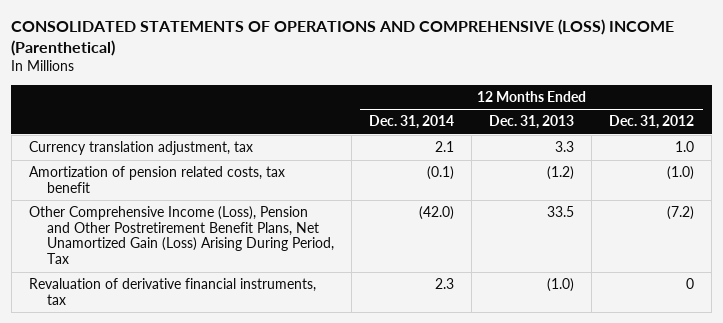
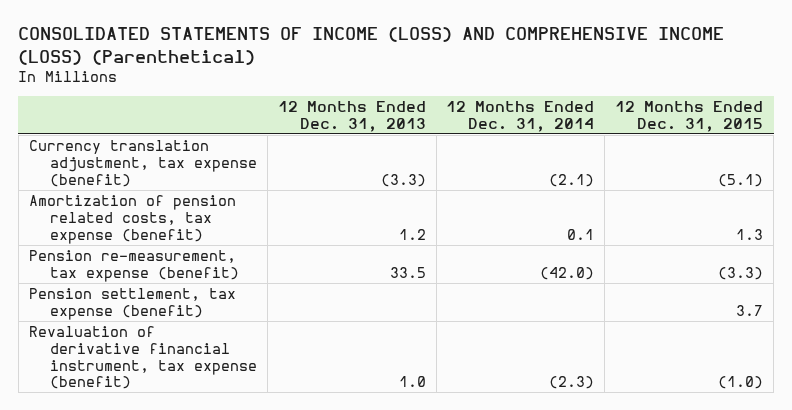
- CONSOLIDATED STATEMENTS OF OPERATIONS AND COMPREHENSIVE (LOSS) INCOME (Parenthetical)
+ CONSOLIDATED STATEMENTS OF INCOME (LOSS) AND COMPREHENSIVE INCOME (LOSS) (Parenthetical)
- | 12 Months Ended Dec. 31, 2014 | 12 Months Ended Dec. 31, 2013 | 12 Months Ended Dec. 31, 2012
+ | 12 Months Ended Dec. 31, 2013 | 12 Months Ended Dec. 31, 2014 | 12 Months Ended Dec. 31, 2015
- Currency translation adjustment, tax | 2.1 | 3.3 | 1.0
- Amortization of pension related costs, tax benefit | (0.1) | (1.2) | (1.0)
- Other Comprehensive Income (Loss), Pension and Other Postretirement Benefit Plans, Net Unamortized Gain (Loss) Arising During Period, Tax | (42.0) | 33.5 | (7.2)
- Revaluation of derivative financial instruments, tax | 2.3 | (1.0) | 0
+ Currency translation adjustment, tax expense (benefit) | (3.3) | (2.1) | (5.1)
+ Amortization of pension related costs, tax expense (benefit) | 1.2 | 0.1 | 1.3
+ Pension re-measurement, tax expense (benefit) | 33.5 | (42.0) | (3.3)
+ Pension settlement, tax expense (benefit) | | | 3.7
+ Revaluation of derivative financial instrument, tax expense (benefit) | 1.0 | (2.3) | (1.0)

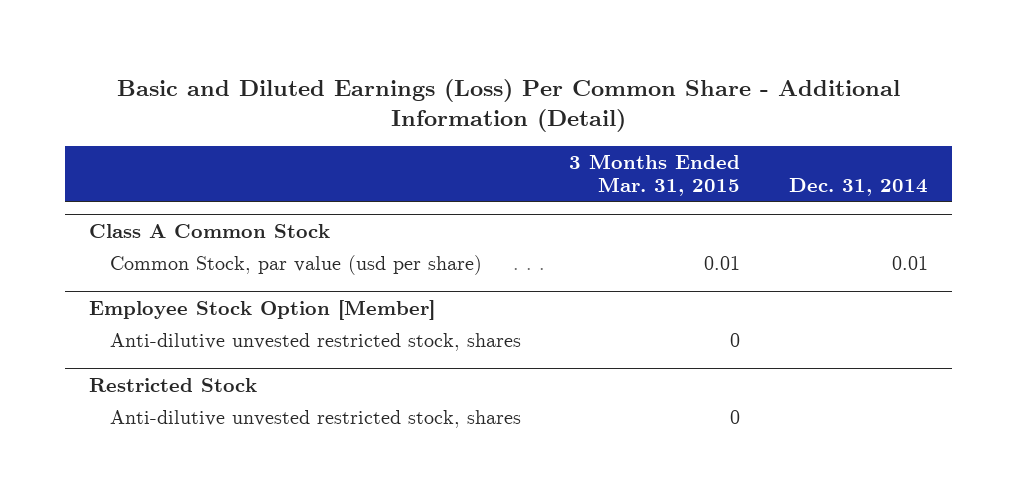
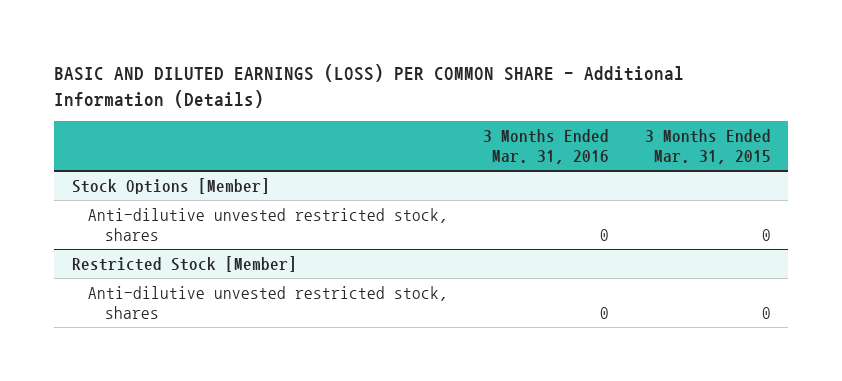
- Basic and Diluted Earnings (Loss) Per Common Share - Additional Information (Detail)
+ BASIC AND DILUTED EARNINGS (LOSS) PER COMMON SHARE - Additional Information (Details)
- | 3 Months Ended Mar. 31, 2015 | Dec. 31, 2014
+ | 3 Months Ended Mar. 31, 2016 | 3 Months Ended Mar. 31, 2015
- Class A Common Stock
- Common Stock, par value (usd per share) | 0.01 | 0.01
- Employee Stock Option [Member]
+ Stock Options [Member]
- Restricted Stock
+ Restricted Stock [Member]

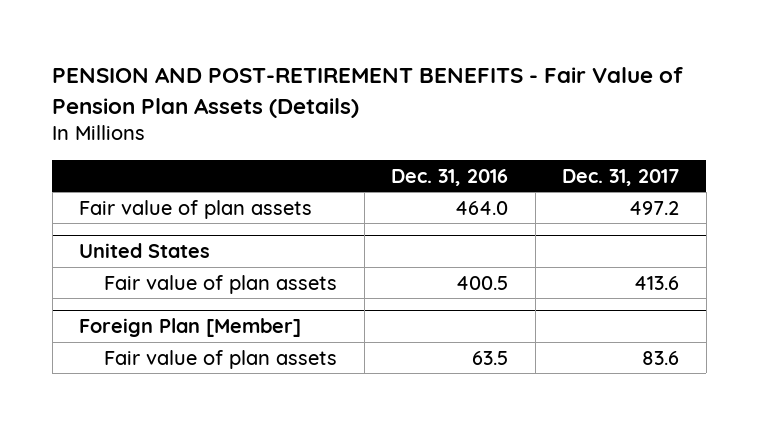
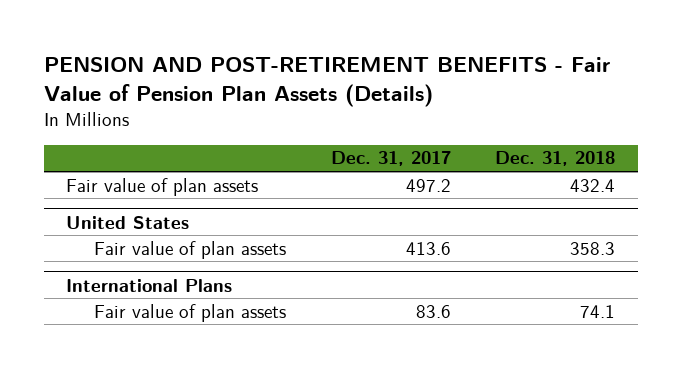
- | Dec. 31, 2016 | Dec. 31, 2017
+ | Dec. 31, 2017 | Dec. 31, 2018
- Foreign Plan [Member]
+ International Plans

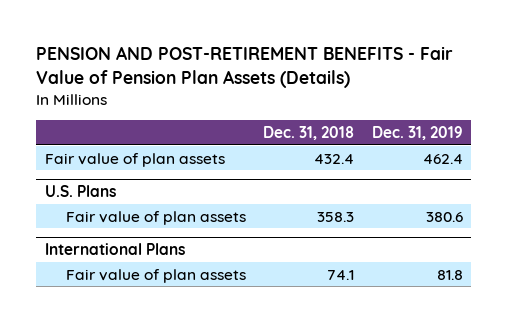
- | Dec. 31, 2017 | Dec. 31, 2018
+ | Dec. 31, 2018 | Dec. 31, 2019
- United States
+ U.S. Plans

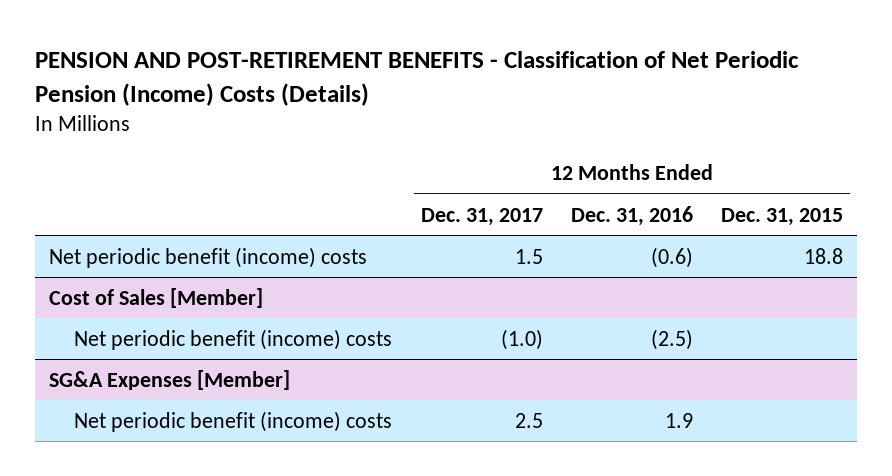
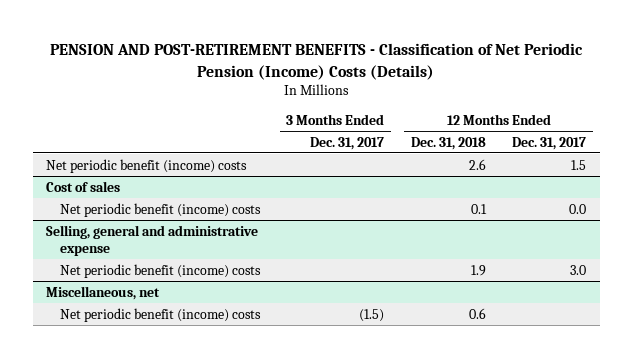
- | 12 Months Ended Dec. 31, 2017 | 12 Months Ended Dec. 31, 2016 | 12 Months Ended Dec. 31, 2015
+ | 3 Months Ended Dec. 31, 2017 | 12 Months Ended Dec. 31, 2018 | 12 Months Ended Dec. 31, 2017
- Cost of Sales [Member]
- Net periodic benefit (income) costs | (1.0) | (2.5) |
- SG&A Expenses [Member]
- Net periodic benefit (income) costs | 2.5 | 1.9 |
+ Cost of sales
+ Net periodic benefit (income) costs | | 0.1 | 0.0
+ Selling, general and administrative expense
+ Net periodic benefit (income) costs | | 1.9 | 3.0
+ Miscellaneous, net
+ Net periodic benefit (income) costs | (1.5) | 0.6 |

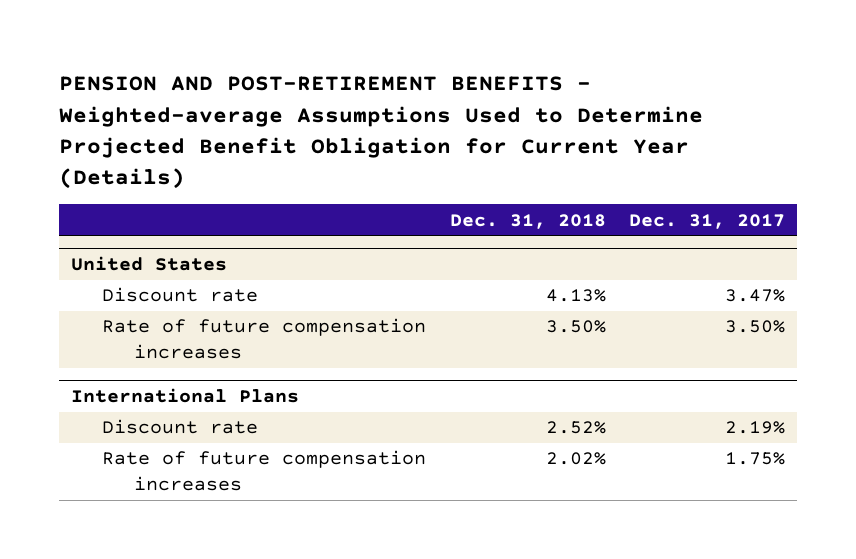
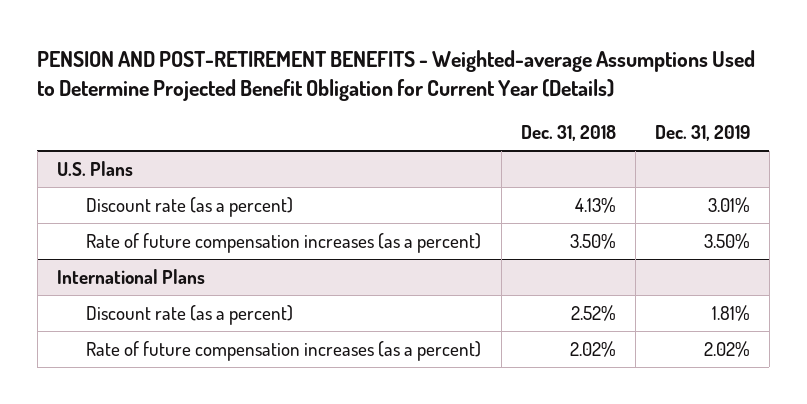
- | Dec. 31, 2018 | Dec. 31, 2017
+ | Dec. 31, 2018 | Dec. 31, 2019
- United States
- Discount rate | 4.13% | 3.47%
- Rate of future compensation increases | 3.50% | 3.50%
+ U.S. Plans
+ Discount rate (as a percent) | 4.13% | 3.01%
+ Rate of future compensation increases (as a percent) | 3.50% | 3.50%
@ International Plans
- Discount rate | 2.52% | 2.19%
- Rate of future compensation increases | 2.02% | 1.75%
+ Discount rate (as a percent) | 2.52% | 1.81%
+ Rate of future compensation increases (as a percent) | 2.02% | 2.02%

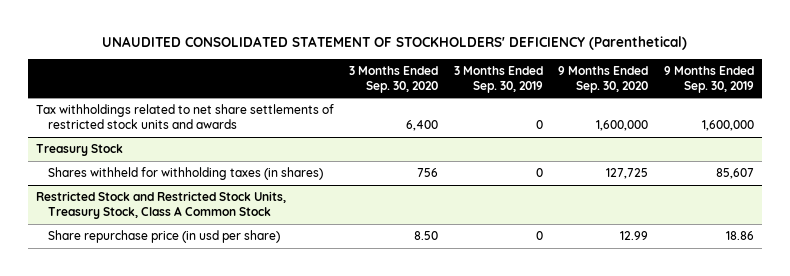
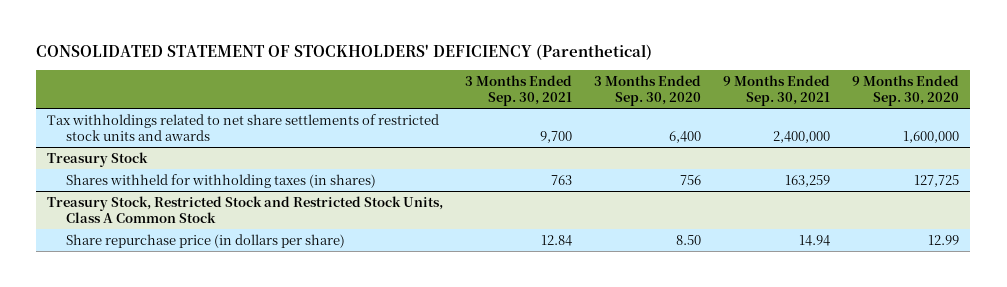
- UNAUDITED CONSOLIDATED STATEMENT OF STOCKHOLDERS' DEFICIENCY (Parenthetical)
+ CONSOLIDATED STATEMENT OF STOCKHOLDERS' DEFICIENCY (Parenthetical)
- | 3 Months Ended Sep. 30, 2020 | 3 Months Ended Sep. 30, 2019 | 9 Months Ended Sep. 30, 2020 | 9 Months Ended Sep. 30, 2019
+ | 3 Months Ended Sep. 30, 2021 | 3 Months Ended Sep. 30, 2020 | 9 Months Ended Sep. 30, 2021 | 9 Months Ended Sep. 30, 2020
- Restricted Stock and Restricted Stock Units, Treasury Stock, Class A Common Stock
- Share repurchase price (in usd per share) | 8.50 | 0 | 12.99 | 18.86
+ Treasury Stock, Restricted Stock and Restricted Stock Units, Class A Common Stock
+ Share repurchase price (in dollars per share) | 12.84 | 8.50 | 14.94 | 12.99

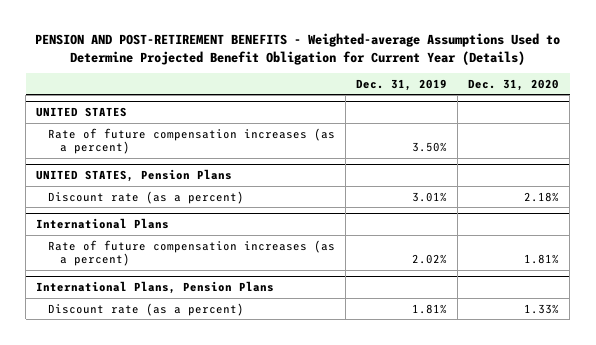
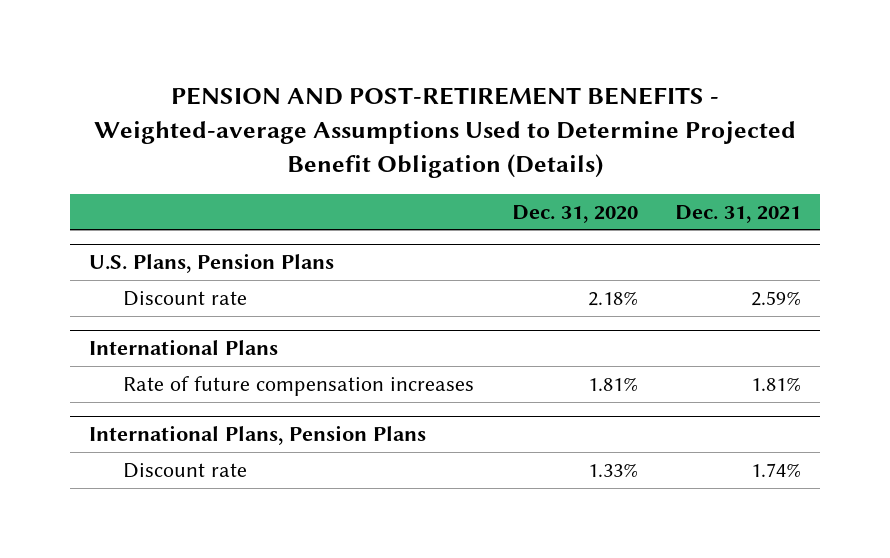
- PENSION AND POST-RETIREMENT BENEFITS - Weighted-average Assumptions Used to Determine Projected Benefit Obligation for Current Year (Details)
+ PENSION AND POST-RETIREMENT BENEFITS - Weighted-average Assumptions Used to Determine Projected Benefit Obligation (Details)
- | Dec. 31, 2019 | Dec. 31, 2020
+ | Dec. 31, 2020 | Dec. 31, 2021
- UNITED STATES
- Rate of future compensation increases (as a percent) | 3.50% |
- UNITED STATES, Pension Plans
- Discount rate (as a percent) | 3.01% | 2.18%
+ U.S. Plans, Pension Plans
+ Discount rate | 2.18% | 2.59%
@ International Plans
- Rate of future compensation increases (as a percent) | 2.02% | 1.81%
+ Rate of future compensation increases | 1.81% | 1.81%
@ International Plans, Pension Plans
- Discount rate (as a percent) | 1.81% | 1.33%
+ Discount rate | 1.33% | 1.74%

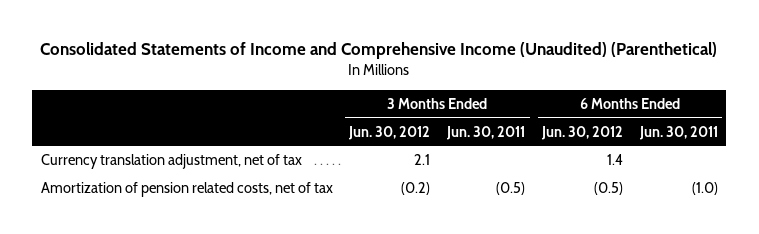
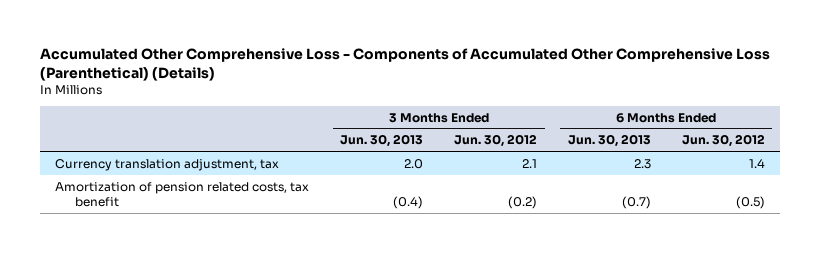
- Consolidated Statements of Income and Comprehensive Income (Unaudited) (Parenthetical)
+ Accumulated Other Comprehensive Loss - Components of Accumulated Other Comprehensive Loss (Parenthetical) (Details)
- | 3 Months Ended Jun. 30, 2012 | 3 Months Ended Jun. 30, 2011 | 6 Months Ended Jun. 30, 2012 | 6 Months Ended Jun. 30, 2011
+ | 3 Months Ended Jun. 30, 2013 | 3 Months Ended Jun. 30, 2012 | 6 Months Ended Jun. 30, 2013 | 6 Months Ended Jun. 30, 2012
- Currency translation adjustment, net of tax | 2.1 | | 1.4 |
- Amortization of pension related costs, net of tax | (0.2) | (0.5) | (0.5) | (1.0)
+ Currency translation adjustment, tax | 2.0 | 2.1 | 2.3 | 1.4
+ Amortization of pension related costs, tax benefit | (0.4) | (0.2) | (0.7) | (0.5)

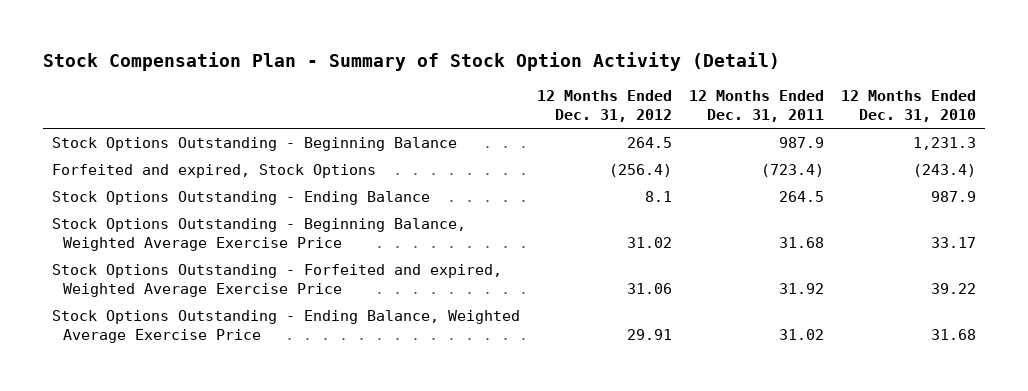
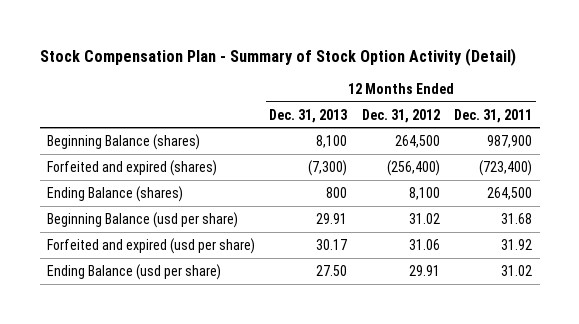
- | 12 Months Ended Dec. 31, 2012 | 12 Months Ended Dec. 31, 2011 | 12 Months Ended Dec. 31, 2010
+ | 12 Months Ended Dec. 31, 2013 | 12 Months Ended Dec. 31, 2012 | 12 Months Ended Dec. 31, 2011
- Stock Options Outstanding - Beginning Balance | 264.5 | 987.9 | 1,231.3
- Forfeited and expired, Stock Options | (256.4) | (723.4) | (243.4)
- Stock Options Outstanding - Ending Balance | 8.1 | 264.5 | 987.9
- Stock Options Outstanding - Beginning Balance, Weighted Average Exercise Price | 31.02 | 31.68 | 33.17
- Stock Options Outstanding - Forfeited and expired, Weighted Average Exercise Price | 31.06 | 31.92 | 39.22
- Stock Options Outstanding - Ending Balance, Weighted Average Exercise Price | 29.91 | 31.02 | 31.68
+ Beginning Balance (shares) | 8,100 | 264,500 | 987,900
+ Forfeited and expired (shares) | (7,300) | (256,400) | (723,400)
+ Ending Balance (shares) | 800 | 8,100 | 264,500
+ Beginning Balance (usd per share) | 29.91 | 31.02 | 31.68
+ Forfeited and expired (usd per share) | 30.17 | 31.06 | 31.92
+ Ending Balance (usd per share) | 27.50 | 29.91 | 31.02

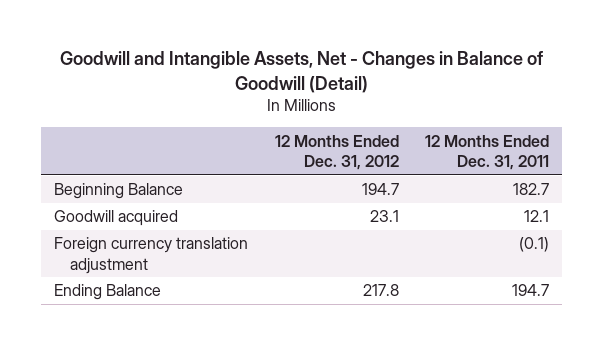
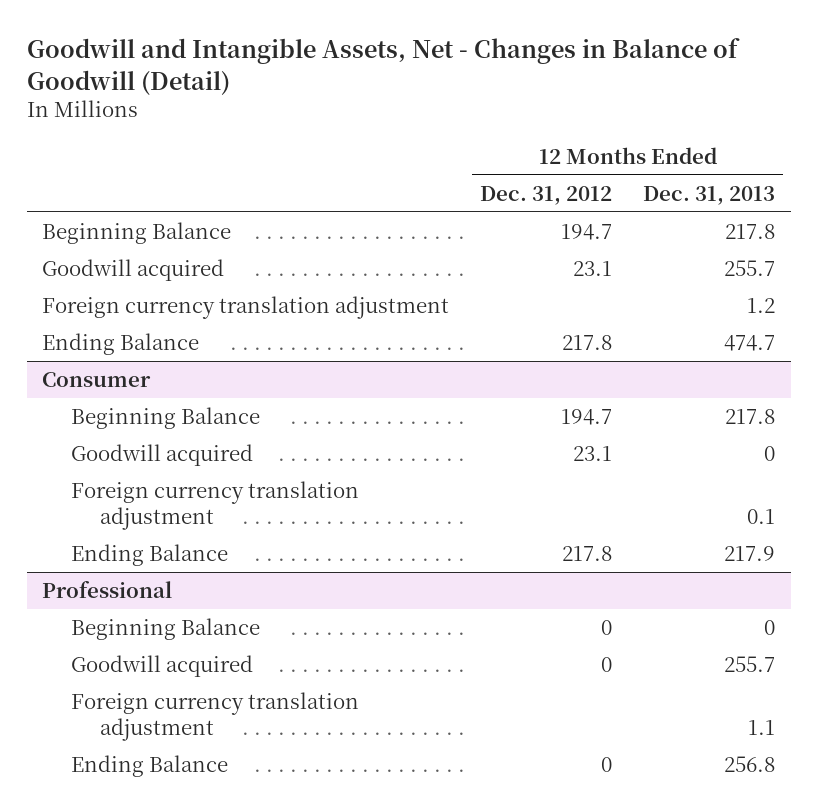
- | 12 Months Ended Dec. 31, 2012 | 12 Months Ended Dec. 31, 2011
+ | 12 Months Ended Dec. 31, 2012 | 12 Months Ended Dec. 31, 2013
+ Consumer
+ Beginning Balance | 194.7 | 217.8
+ Goodwill acquired | 23.1 | 0
+ Foreign currency translation adjustment | | 0.1
+ Ending Balance | 217.8 | 217.9
+ Professional
+ Beginning Balance | 0 | 0
+ Goodwill acquired | 0 | 255.7
+ Foreign currency translation adjustment | | 1.1
+ Ending Balance | 0 | 256.8

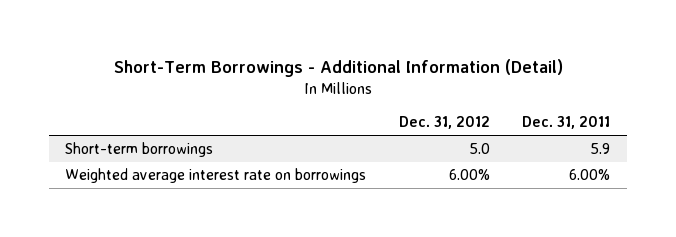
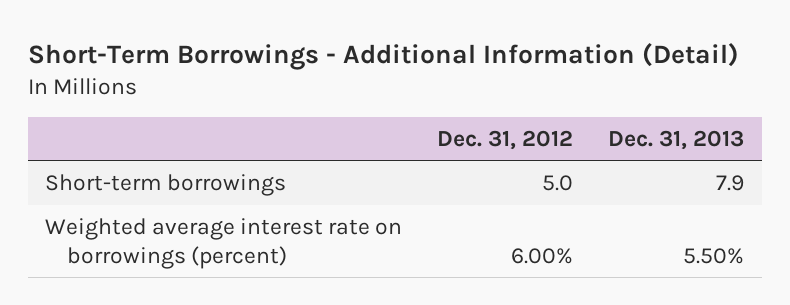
- | Dec. 31, 2012 | Dec. 31, 2011
+ | Dec. 31, 2012 | Dec. 31, 2013
- Weighted average interest rate on borrowings | 6.00% | 6.00%
+ Weighted average interest rate on borrowings (percent) | 6.00% | 5.50%

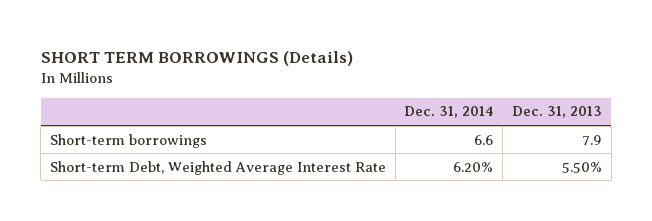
- Short-Term Borrowings - Additional Information (Detail)
+ SHORT TERM BORROWINGS (Details)
- | Dec. 31, 2012 | Dec. 31, 2013
+ | Dec. 31, 2014 | Dec. 31, 2013
- Weighted average interest rate on borrowings (percent) | 6.00% | 5.50%
+ Short-term Debt, Weighted Average Interest Rate | 6.20% | 5.50%

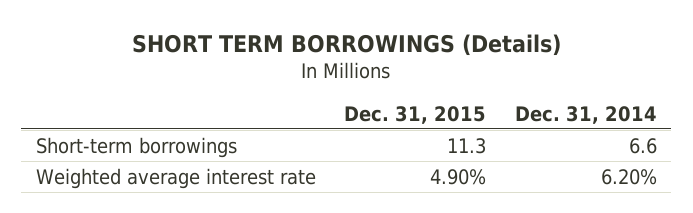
- | Dec. 31, 2014 | Dec. 31, 2013
+ | Dec. 31, 2015 | Dec. 31, 2014
- Short-term Debt, Weighted Average Interest Rate | 6.20% | 5.50%
+ Weighted average interest rate | 4.90% | 6.20%

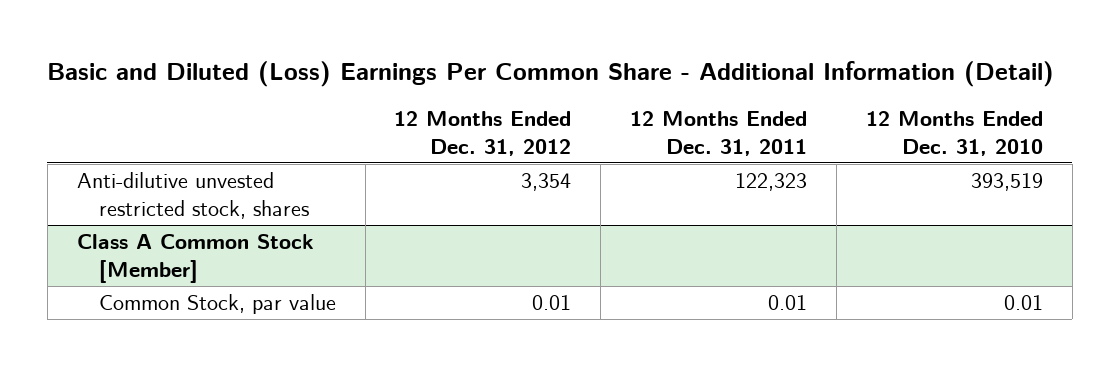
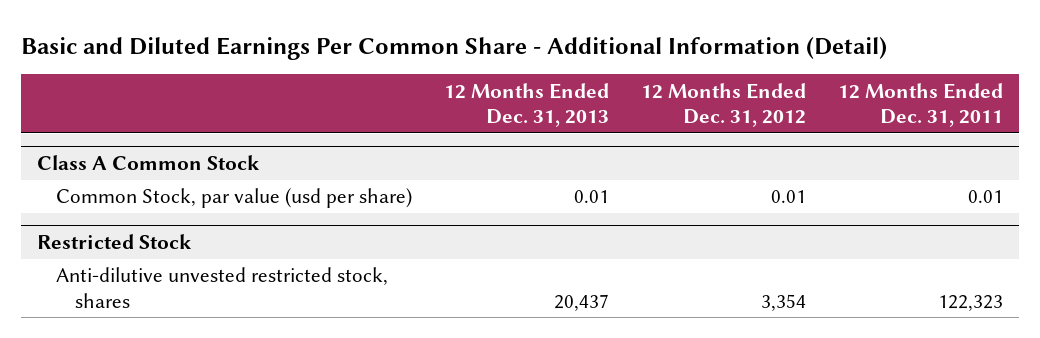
- Basic and Diluted (Loss) Earnings Per Common Share - Additional Information (Detail)
+ Basic and Diluted Earnings Per Common Share - Additional Information (Detail)
- | 12 Months Ended Dec. 31, 2012 | 12 Months Ended Dec. 31, 2011 | 12 Months Ended Dec. 31, 2010
+ | 12 Months Ended Dec. 31, 2013 | 12 Months Ended Dec. 31, 2012 | 12 Months Ended Dec. 31, 2011
+ Class A Common Stock
+ Common Stock, par value (usd per share) | 0.01 | 0.01 | 0.01
+ Restricted Stock
- Class A Common Stock [Member]
- Common Stock, par value | 0.01 | 0.01 | 0.01

